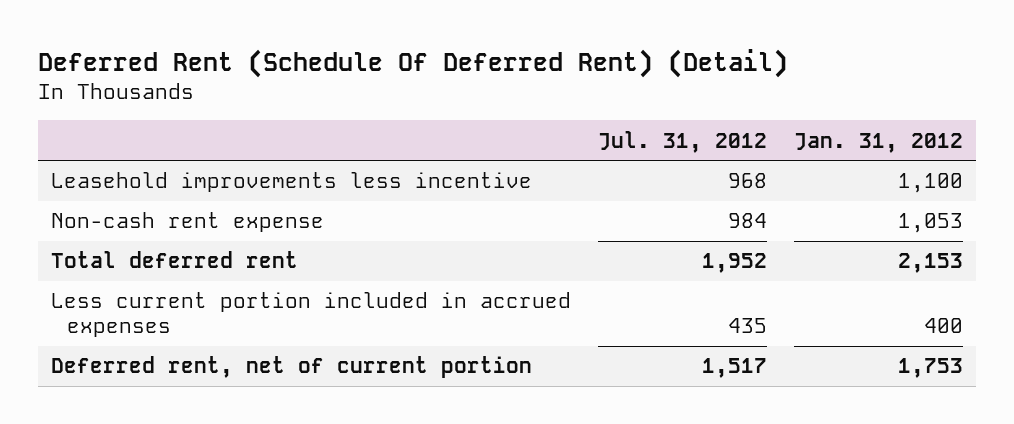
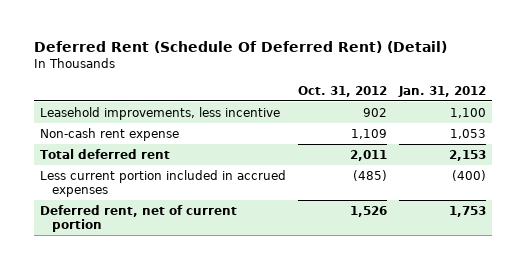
- | Jul. 31, 2012 | Jan. 31, 2012
+ | Oct. 31, 2012 | Jan. 31, 2012
- Leasehold improvements less incentive | 968 | 1,100
+ Leasehold improvements, less incentive | 902 | 1,100
- Less current portion included in accrued expenses | 435 | 400
+ Less current portion included in accrued expenses | (485) | (400)

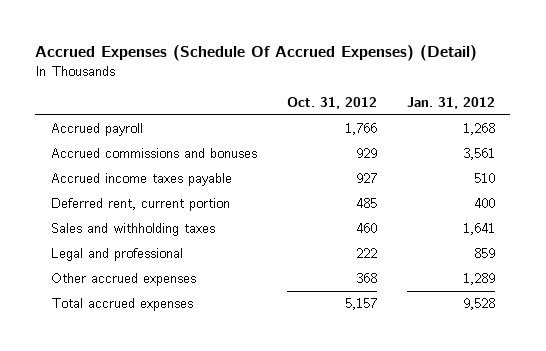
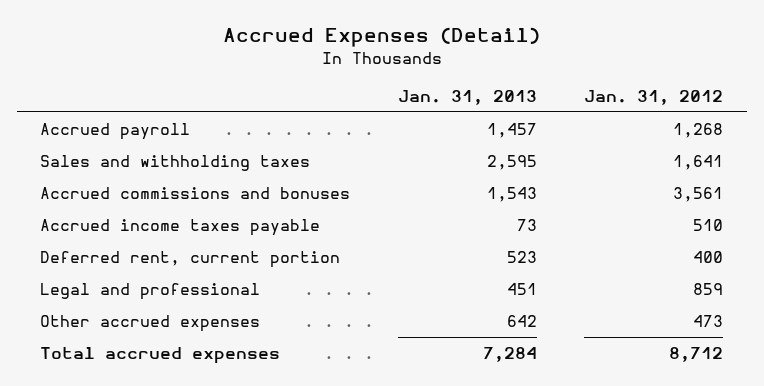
- Accrued Expenses (Schedule Of Accrued Expenses) (Detail)
+ Accrued Expenses (Detail)
- | Oct. 31, 2012 | Jan. 31, 2012
+ | Jan. 31, 2013 | Jan. 31, 2012
moved up: Sales and withholding taxes | 2,595 | 1,641
- Other accrued expenses | 368 | 1,289
- Total accrued expenses | 5,157 | 9,528
+ Other accrued expenses | 642 | 473
+ Total accrued expenses | 7,284 | 8,712

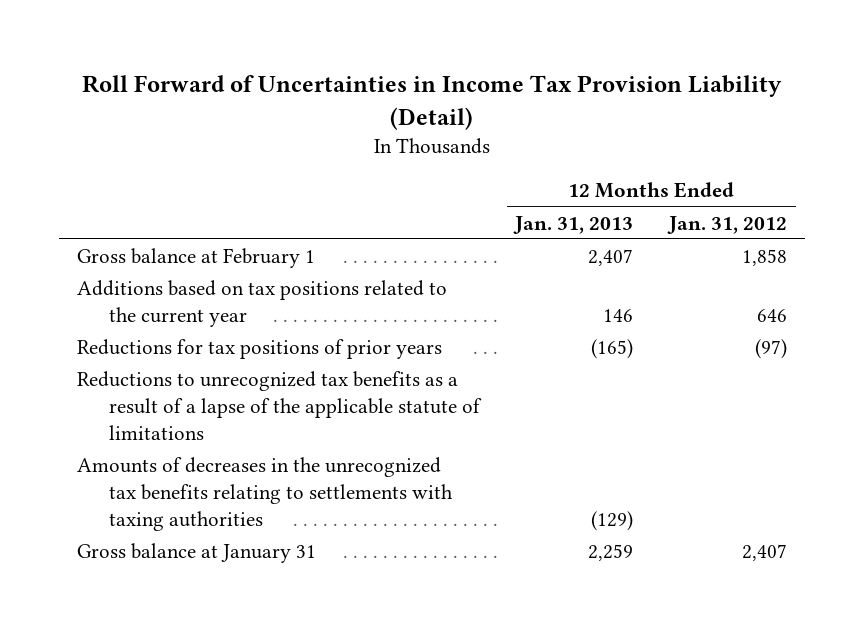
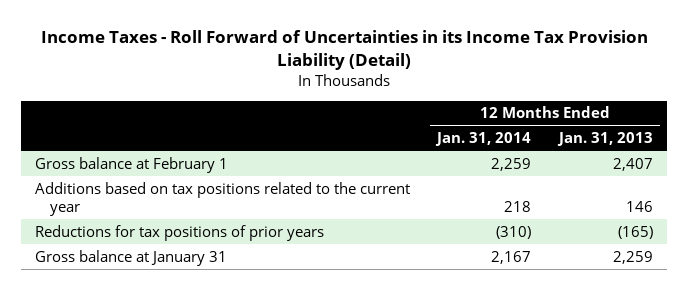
- Roll Forward of Uncertainties in Income Tax Provision Liability (Detail)
+ Income Taxes - Roll Forward of Uncertainties in its Income Tax Provision Liability (Detail)
- | 12 Months Ended Jan. 31, 2013 | 12 Months Ended Jan. 31, 2012
+ | 12 Months Ended Jan. 31, 2014 | 12 Months Ended Jan. 31, 2013
- Reductions to unrecognized tax benefits as a result of a lapse of the applicable statute of limitations
- Amounts of decreases in the unrecognized tax benefits relating to settlements with taxing authorities | (129) |

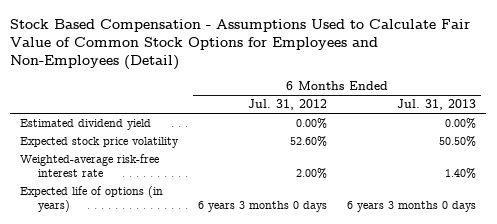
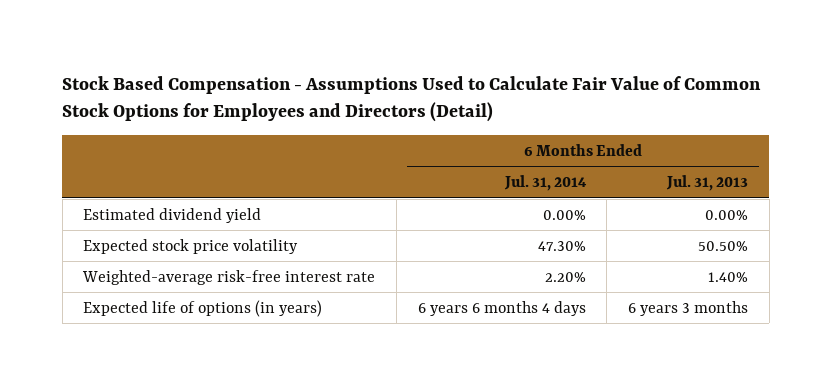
- Stock Based Compensation - Assumptions Used to Calculate Fair Value of Common Stock Options for Employees and Non-Employees (Detail)
+ Stock Based Compensation - Assumptions Used to Calculate Fair Value of Common Stock Options for Employees and Directors (Detail)
- | 6 Months Ended Jul. 31, 2012 | 6 Months Ended Jul. 31, 2013
+ | 6 Months Ended Jul. 31, 2014 | 6 Months Ended Jul. 31, 2013
- Expected life of options (in years) | 6 years 3 months 0 days | 6 years 3 months 0 days
+ Expected life of options (in years) | 6 years 6 months 4 days | 6 years 3 months

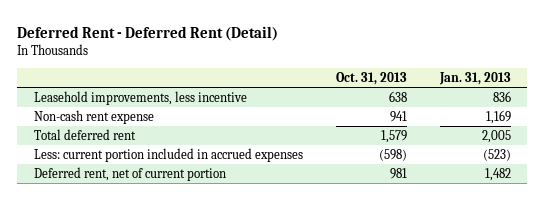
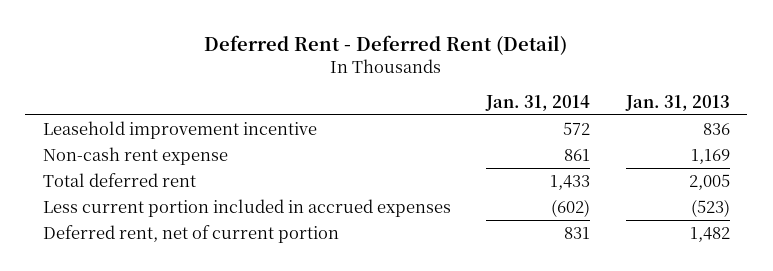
- | Oct. 31, 2013 | Jan. 31, 2013
+ | Jan. 31, 2014 | Jan. 31, 2013
- Leasehold improvements, less incentive | 638 | 836
+ Leasehold improvement incentive | 572 | 836
- Less: current portion included in accrued expenses | (598) | (523)
+ Less current portion included in accrued expenses | (602) | (523)

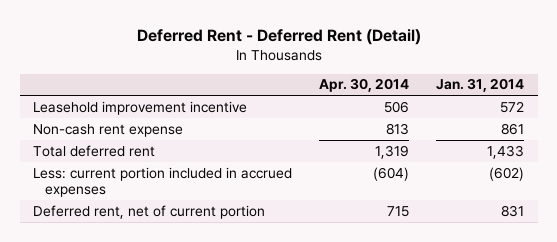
- | Jan. 31, 2014 | Jan. 31, 2013
+ | Apr. 30, 2014 | Jan. 31, 2014
- Less current portion included in accrued expenses | (602) | (523)
+ Less: current portion included in accrued expenses | (604) | (602)

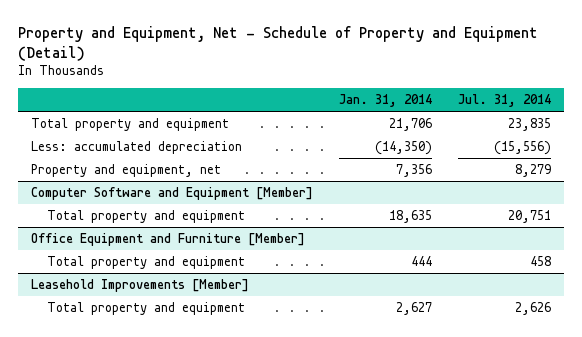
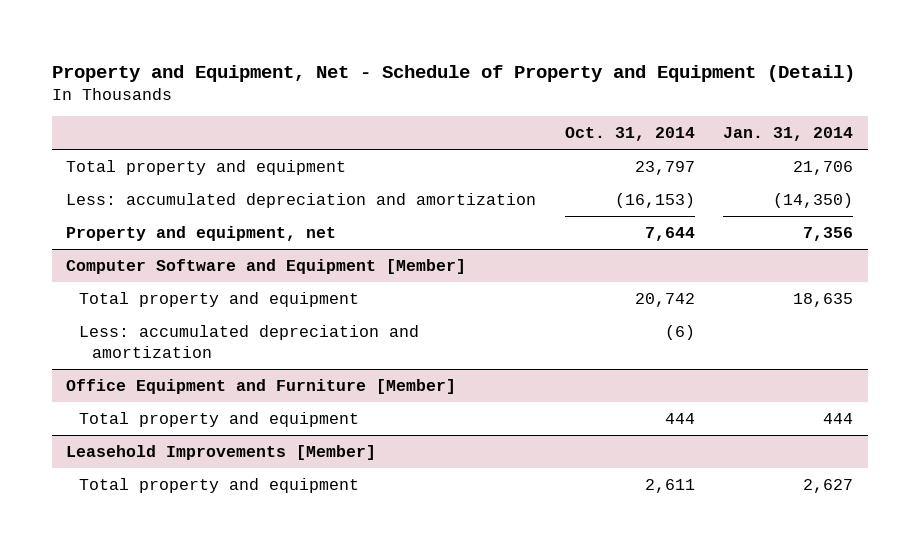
- | Jan. 31, 2014 | Jul. 31, 2014
+ | Oct. 31, 2014 | Jan. 31, 2014
- Less: accumulated depreciation | (14,350) | (15,556)
+ Less: accumulated depreciation and amortization | (16,153) | (14,350)
@ Computer Software and Equipment [Member]
+ Less: accumulated depreciation and amortization | (6) |

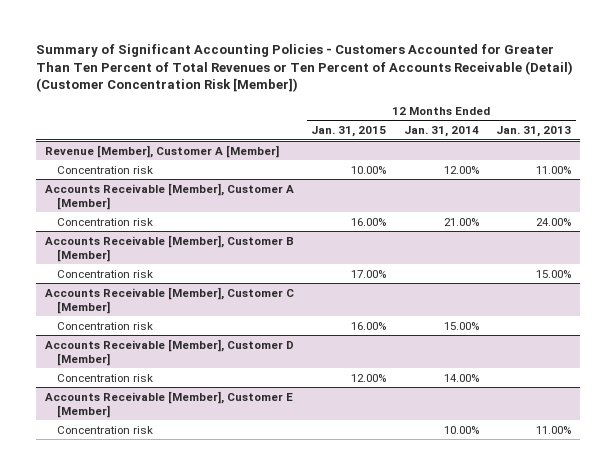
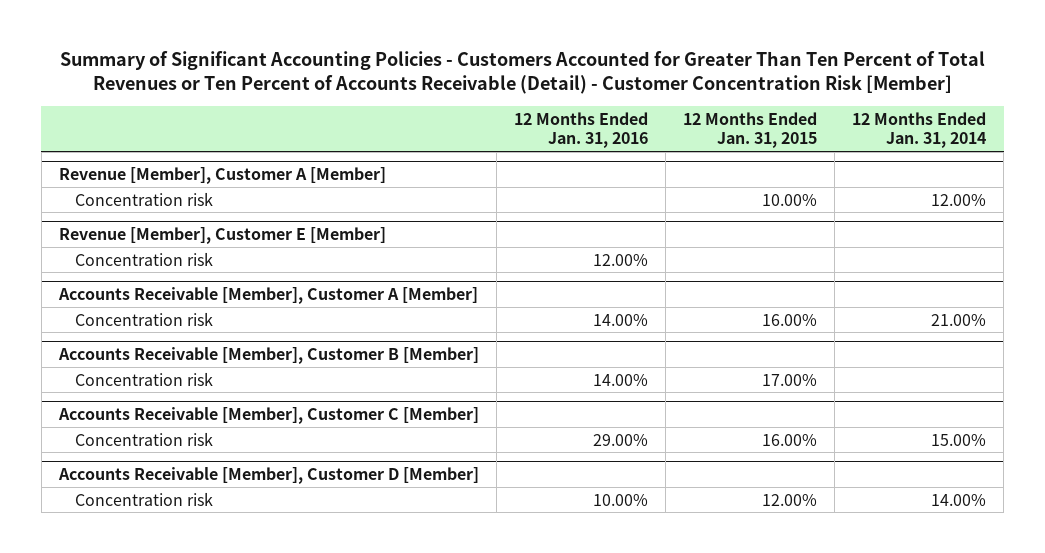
- Summary of Significant Accounting Policies - Customers Accounted for Greater Than Ten Percent of Total Revenues or Ten Percent of Accounts Receivable (Detail) (Customer Concentration Risk [Member])
+ Summary of Significant Accounting Policies - Customers Accounted for Greater Than Ten Percent of Total Revenues or Ten Percent of Accounts Receivable (Detail) - Customer Concentration Risk [Member]
- | 12 Months Ended Jan. 31, 2015 | 12 Months Ended Jan. 31, 2014 | 12 Months Ended Jan. 31, 2013
+ | 12 Months Ended Jan. 31, 2016 | 12 Months Ended Jan. 31, 2015 | 12 Months Ended Jan. 31, 2014
+ Revenue [Member], Customer E [Member]
+ Concentration risk | 12.00% | |
- Accounts Receivable [Member], Customer E [Member]
- Concentration risk | | 10.00% | 11.00%

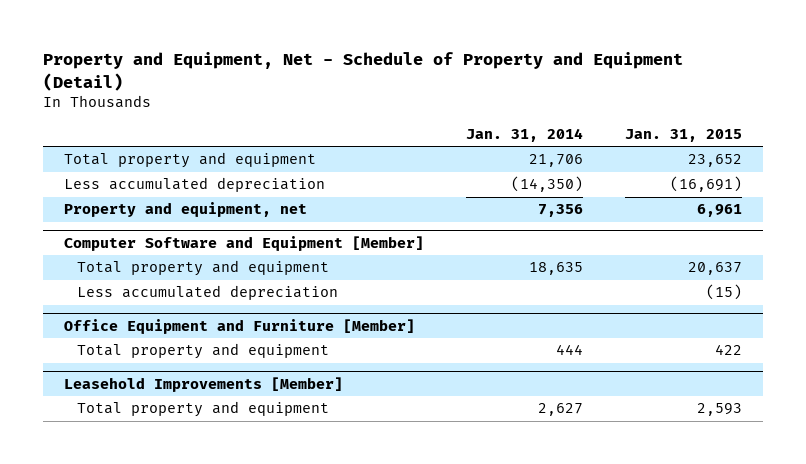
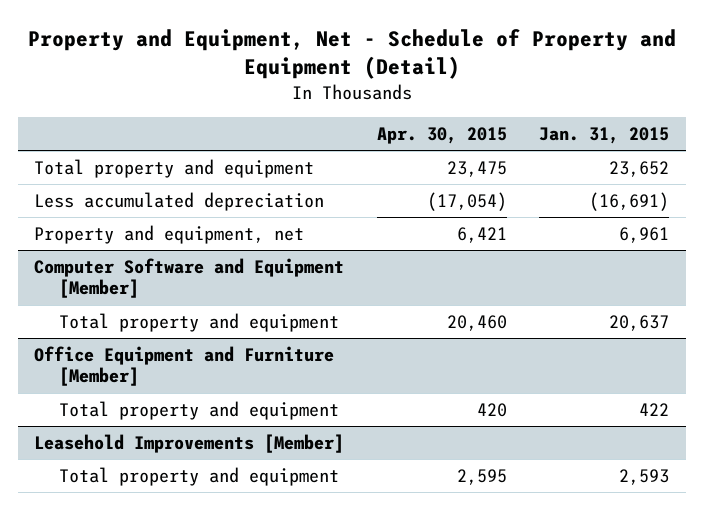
- | Jan. 31, 2014 | Jan. 31, 2015
+ | Apr. 30, 2015 | Jan. 31, 2015
@ Computer Software and Equipment [Member]
- Less accumulated depreciation | | (15)

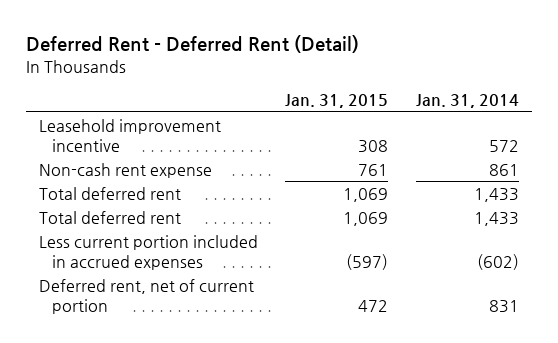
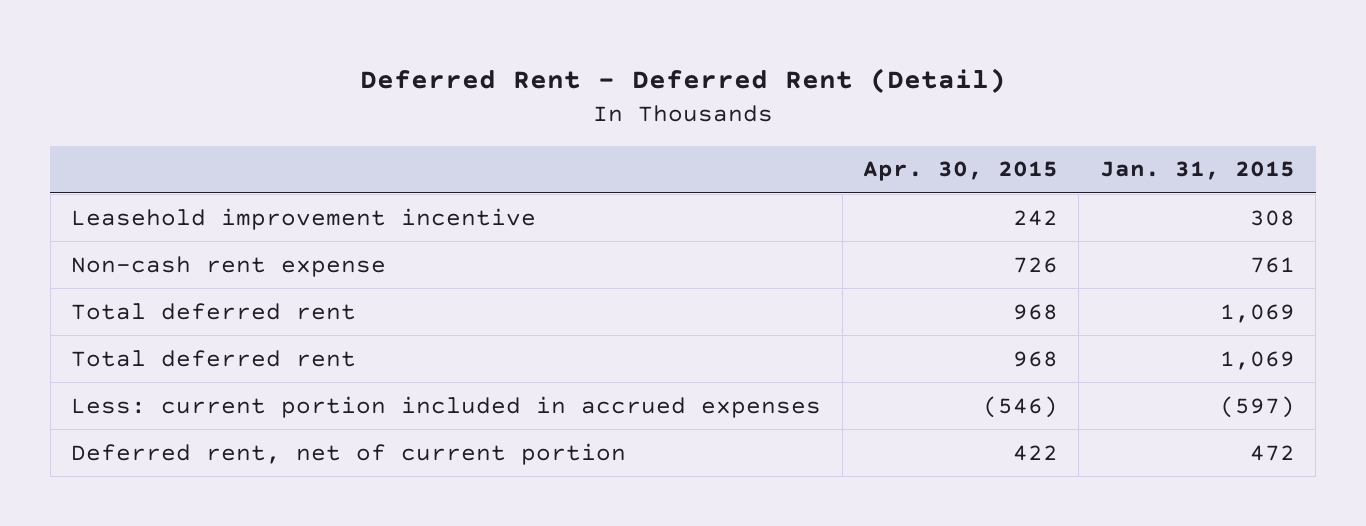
- | Jan. 31, 2015 | Jan. 31, 2014
+ | Apr. 30, 2015 | Jan. 31, 2015
- Less current portion included in accrued expenses | (597) | (602)
+ Less: current portion included in accrued expenses | (546) | (597)

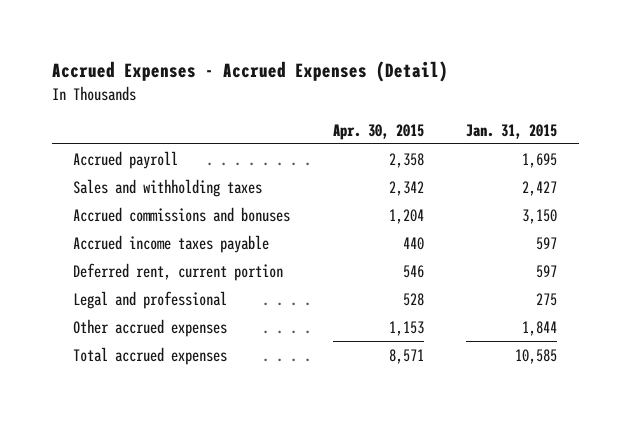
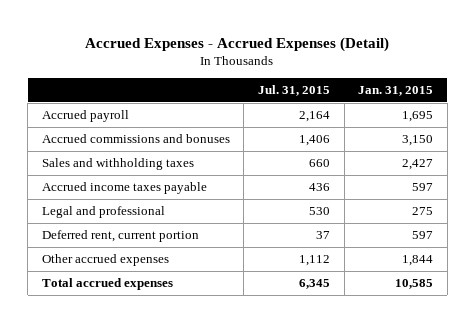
- | Apr. 30, 2015 | Jan. 31, 2015
+ | Jul. 31, 2015 | Jan. 31, 2015
moved down: Sales and withholding taxes | 660 | 2,427
moved down: Deferred rent, current portion | 37 | 597

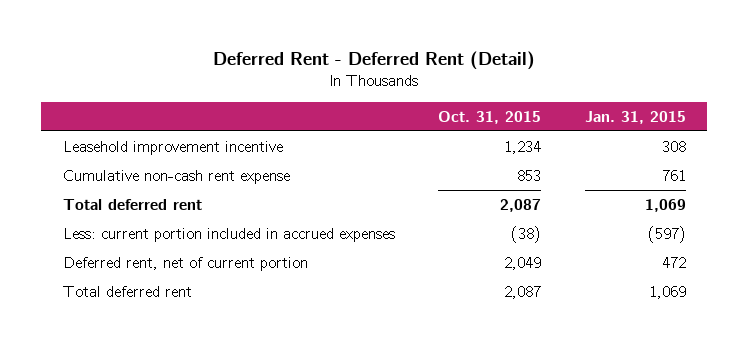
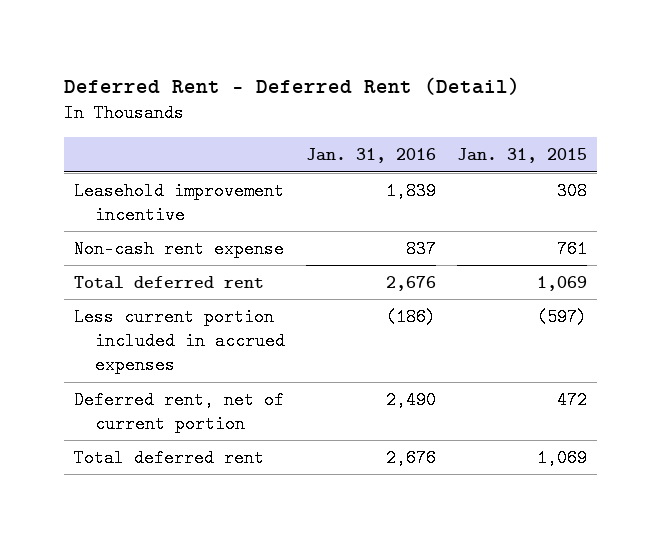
- | Oct. 31, 2015 | Jan. 31, 2015
+ | Jan. 31, 2016 | Jan. 31, 2015
- Cumulative non-cash rent expense | 853 | 761
+ Non-cash rent expense | 837 | 761
- Less: current portion included in accrued expenses | (38) | (597)
+ Less current portion included in accrued expenses | (186) | (597)

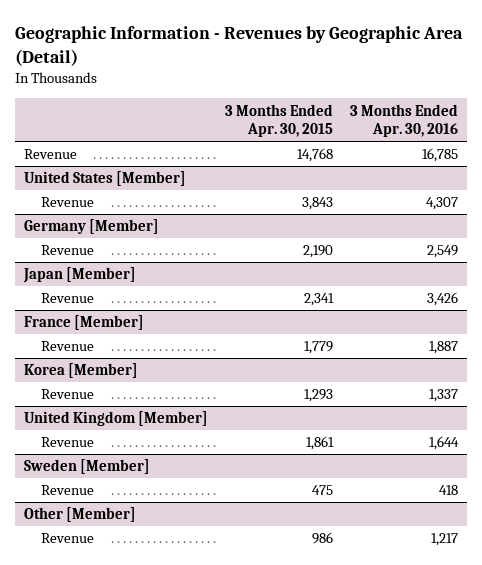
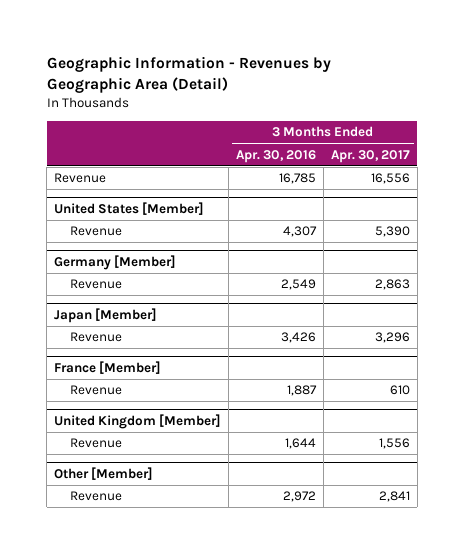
- | 3 Months Ended Apr. 30, 2015 | 3 Months Ended Apr. 30, 2016
+ | 3 Months Ended Apr. 30, 2016 | 3 Months Ended Apr. 30, 2017
- Korea [Member]
- Revenue | 1,293 | 1,337
- Sweden [Member]
- Revenue | 475 | 418
@ Other [Member]
- Revenue | 986 | 1,217
+ Revenue | 2,972 | 2,841

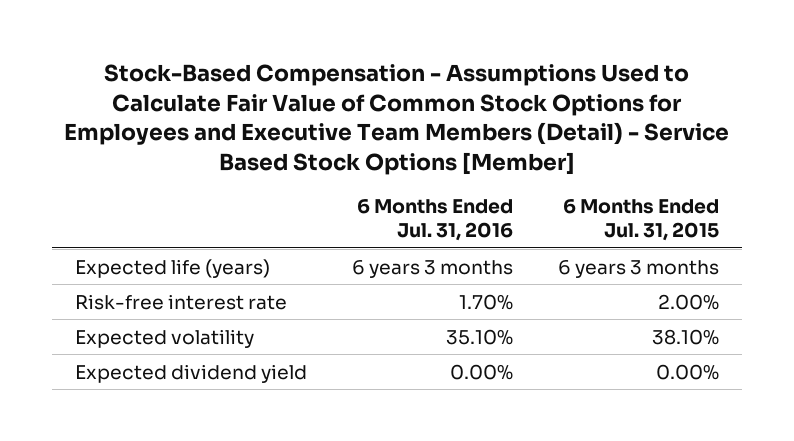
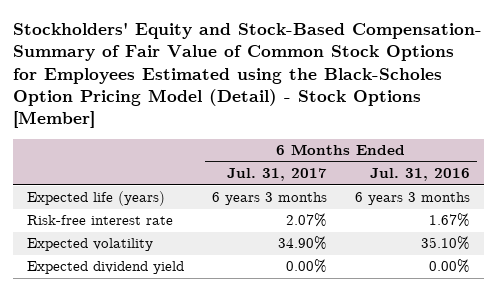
- Stock-Based Compensation - Assumptions Used to Calculate Fair Value of Common Stock Options for Employees and Executive Team Members (Detail) - Service Based Stock Options [Member]
+ Stockholders' Equity and Stock-Based Compensation- Summary of Fair Value of Common Stock Options for Employees Estimated using the Black-Scholes Option Pricing Model (Detail) - Stock Options [Member]
- | 6 Months Ended Jul. 31, 2016 | 6 Months Ended Jul. 31, 2015
+ | 6 Months Ended Jul. 31, 2017 | 6 Months Ended Jul. 31, 2016
- Risk-free interest rate | 1.70% | 2.00%
+ Risk-free interest rate | 2.07% | 1.67%

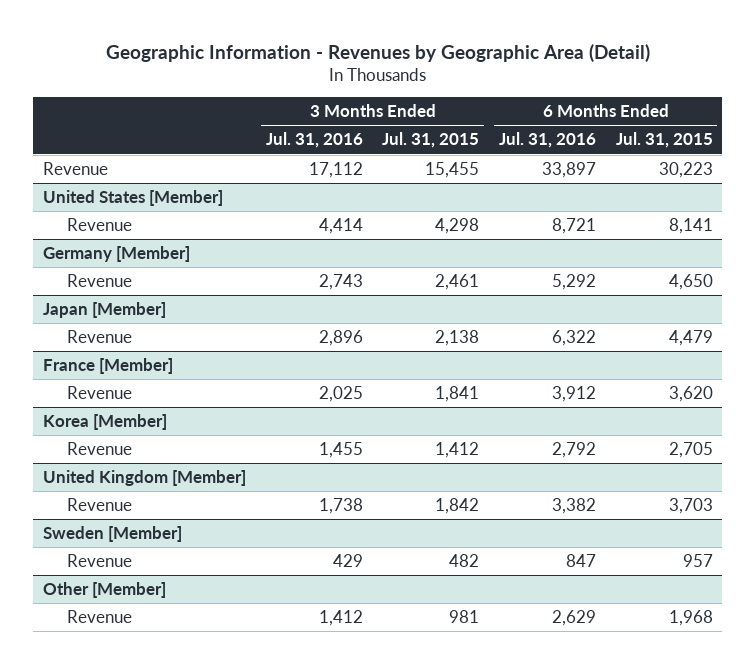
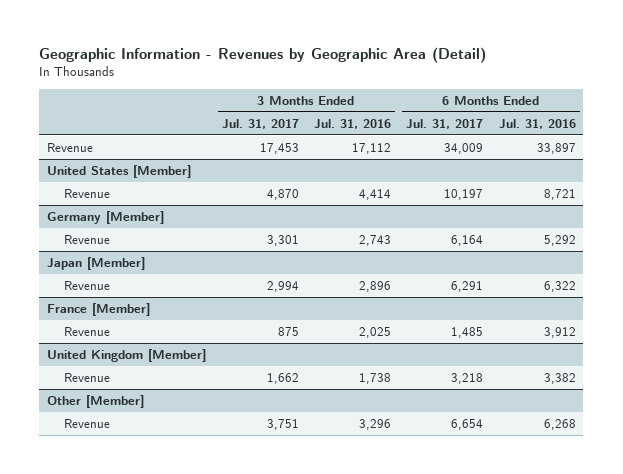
- | 3 Months Ended Jul. 31, 2016 | 3 Months Ended Jul. 31, 2015 | 6 Months Ended Jul. 31, 2016 | 6 Months Ended Jul. 31, 2015
+ | 3 Months Ended Jul. 31, 2017 | 3 Months Ended Jul. 31, 2016 | 6 Months Ended Jul. 31, 2017 | 6 Months Ended Jul. 31, 2016
- Korea [Member]
- Revenue | 1,455 | 1,412 | 2,792 | 2,705
- Sweden [Member]
- Revenue | 429 | 482 | 847 | 957
@ Other [Member]
- Revenue | 1,412 | 981 | 2,629 | 1,968
+ Revenue | 3,751 | 3,296 | 6,654 | 6,268

